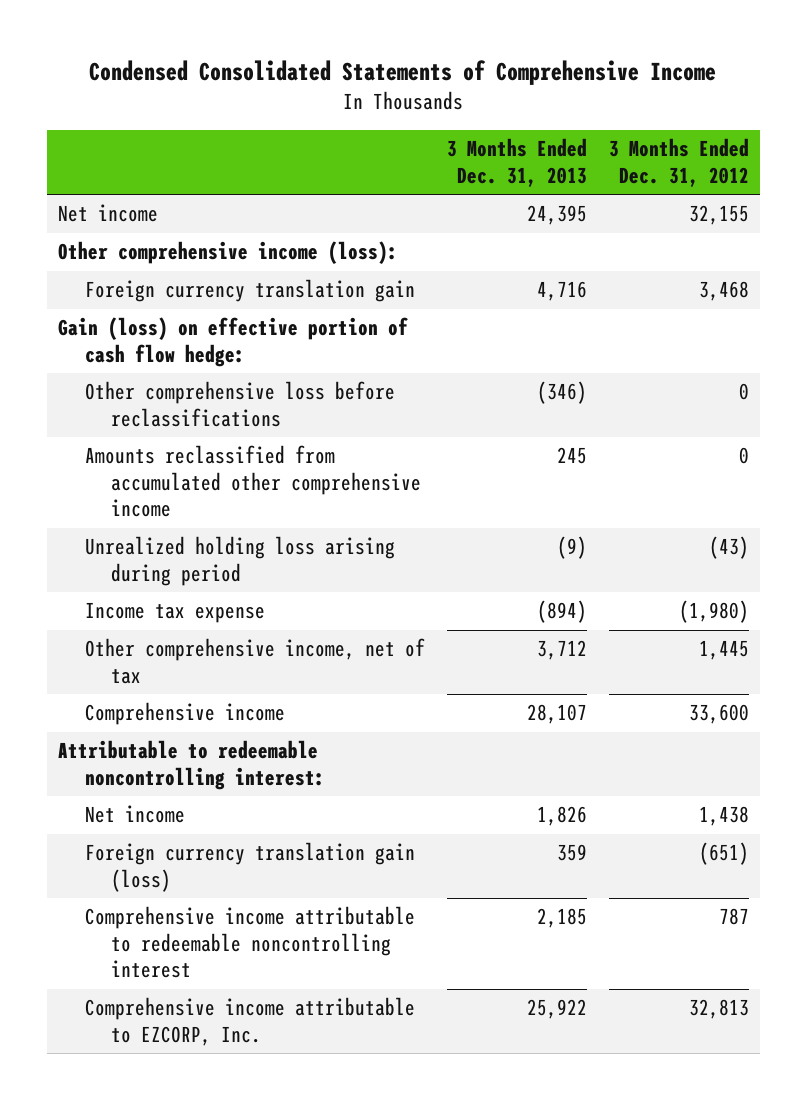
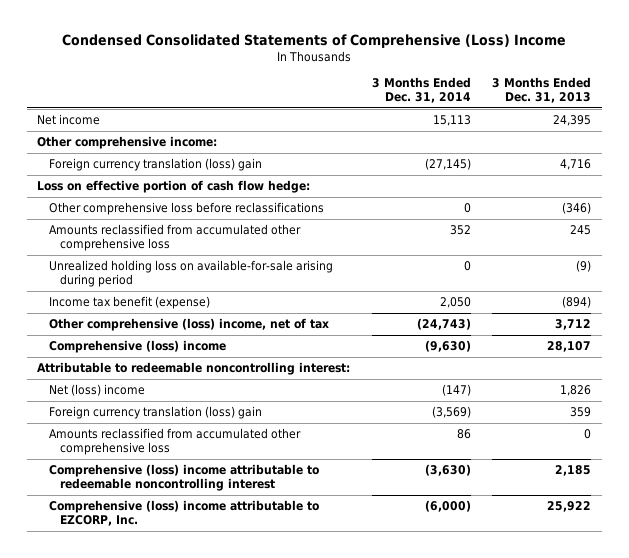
- Condensed Consolidated Statements of Comprehensive Income
+ Condensed Consolidated Statements of Comprehensive (Loss) Income
- | 3 Months Ended Dec. 31, 2013 | 3 Months Ended Dec. 31, 2012
+ | 3 Months Ended Dec. 31, 2014 | 3 Months Ended Dec. 31, 2013
- Other comprehensive income (loss):
- Foreign currency translation gain | 4,716 | 3,468
- Gain (loss) on effective portion of cash flow hedge:
+ Other comprehensive income:
+ Foreign currency translation (loss) gain | (27,145) | 4,716
+ Loss on effective portion of cash flow hedge:
- Amounts reclassified from accumulated other comprehensive income | 245 | 0
- Unrealized holding loss arising during period | (9) | (43)
- Income tax expense | (894) | (1,980)
- Other comprehensive income, net of tax | 3,712 | 1,445
- Comprehensive income | 28,107 | 33,600
+ Amounts reclassified from accumulated other comprehensive loss | 352 | 245
+ Unrealized holding loss on available-for-sale arising during period | 0 | (9)
+ Income tax benefit (expense) | 2,050 | (894)
+ Other comprehensive (loss) income, net of tax | (24,743) | 3,712
+ Comprehensive (loss) income | (9,630) | 28,107
- Net income | 1,826 | 1,438
- Foreign currency translation gain (loss) | 359 | (651)
- Comprehensive income attributable to redeemable noncontrolling interest | 2,185 | 787
- Comprehensive income attributable to EZCORP, Inc. | 25,922 | 32,813
+ Net (loss) income | (147) | 1,826
+ Foreign currency translation (loss) gain | (3,569) | 359
+ Amounts reclassified from accumulated other comprehensive loss | 86 | 0
+ Comprehensive (loss) income attributable to redeemable noncontrolling interest | (3,630) | 2,185
+ Comprehensive (loss) income attributable to EZCORP, Inc. | (6,000) | 25,922

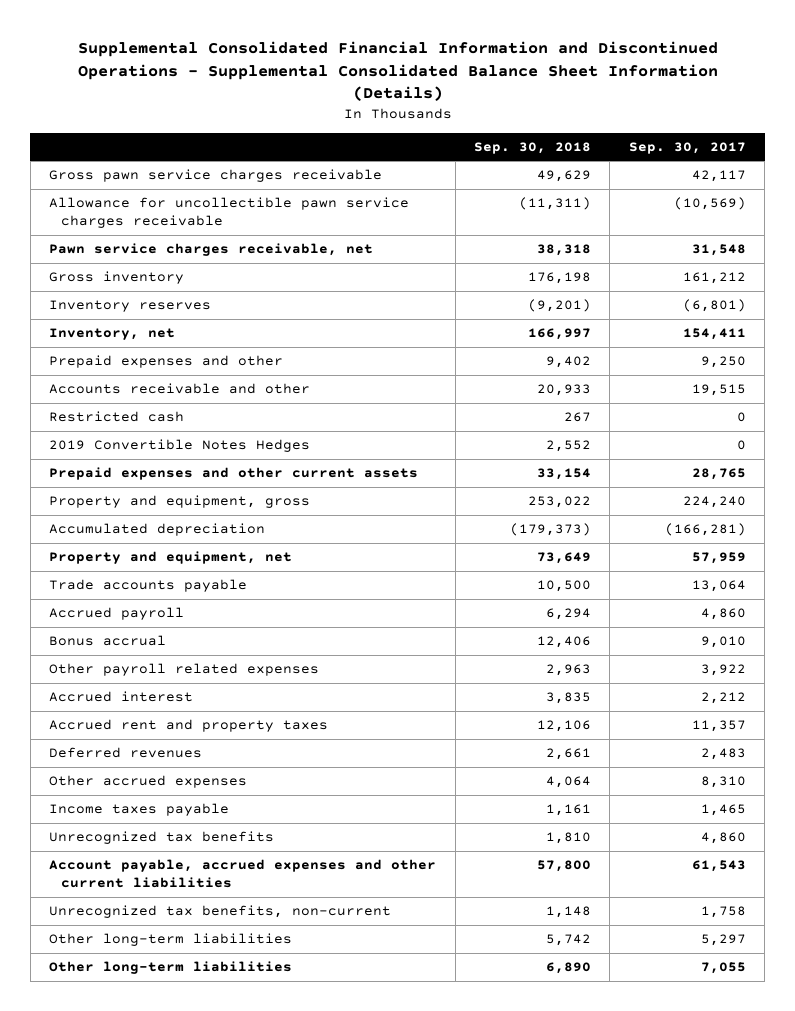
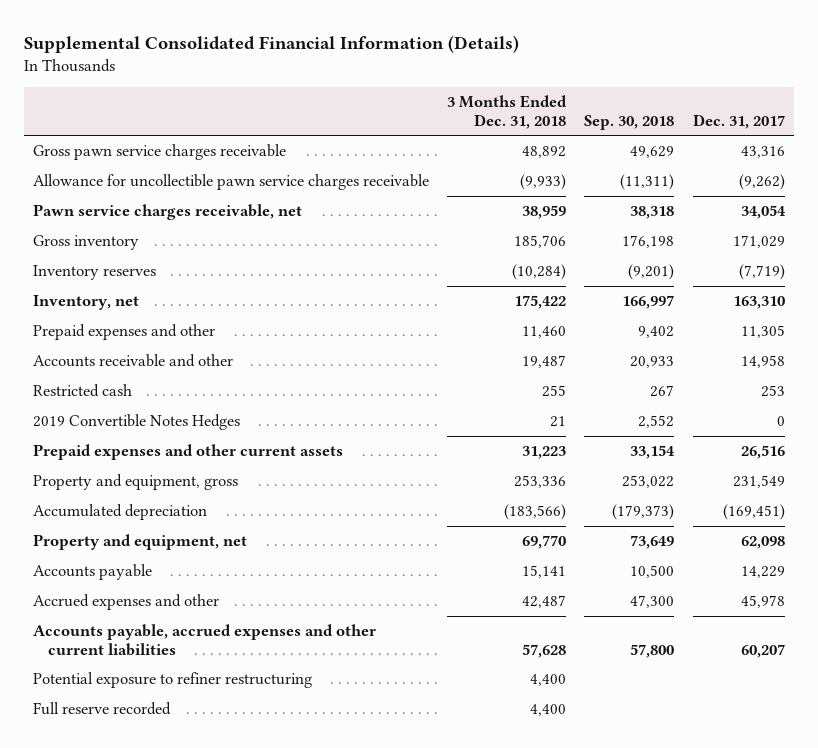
- Supplemental Consolidated Financial Information and Discontinued Operations - Supplemental Consolidated Balance Sheet Information (Details)
+ Supplemental Consolidated Financial Information (Details)
- | Sep. 30, 2018 | Sep. 30, 2017
+ | 3 Months Ended Dec. 31, 2018 | Sep. 30, 2018 | Dec. 31, 2017
- Trade accounts payable | 10,500 | 13,064
- Accrued payroll | 6,294 | 4,860
- Bonus accrual | 12,406 | 9,010
- Other payroll related expenses | 2,963 | 3,922
- Accrued interest | 3,835 | 2,212
- Accrued rent and property taxes | 12,106 | 11,357
- Deferred revenues | 2,661 | 2,483
- Other accrued expenses | 4,064 | 8,310
- Income taxes payable | 1,161 | 1,465
- Unrecognized tax benefits | 1,810 | 4,860
- Account payable, accrued expenses and other current liabilities | 57,800 | 61,543
- Unrecognized tax benefits, non-current | 1,148 | 1,758
- Other long-term liabilities | 5,742 | 5,297
- Other long-term liabilities | 6,890 | 7,055
+ Accounts payable | 15,141 | 10,500 | 14,229
+ Accrued expenses and other | 42,487 | 47,300 | 45,978
+ Accounts payable, accrued expenses and other current liabilities | 57,628 | 57,800 | 60,207
+ Potential exposure to refiner restructuring | 4,400 | |
+ Full reserve recorded | 4,400 | |

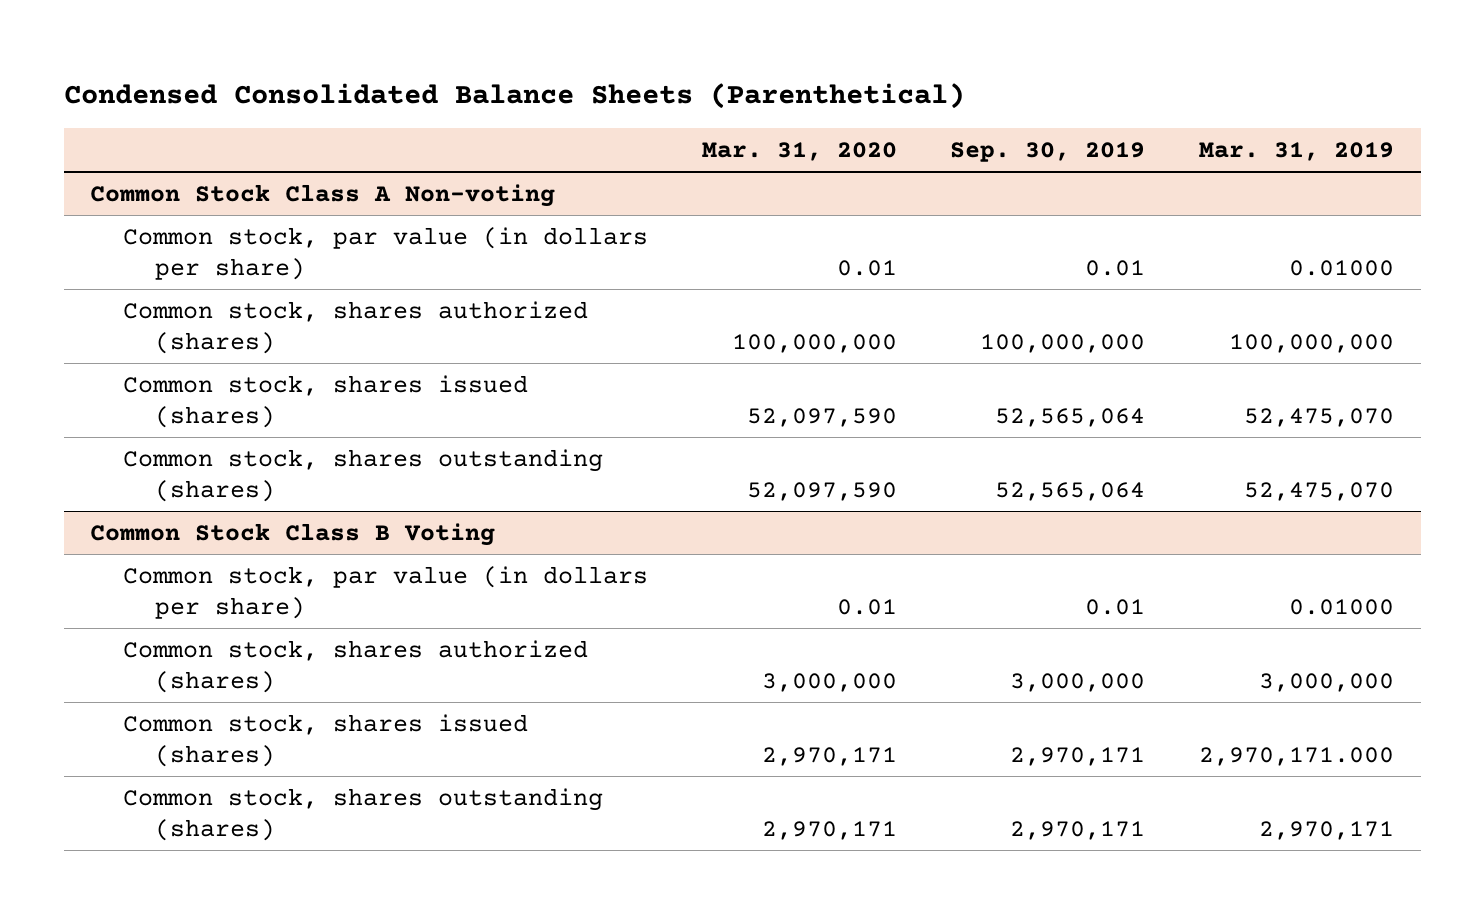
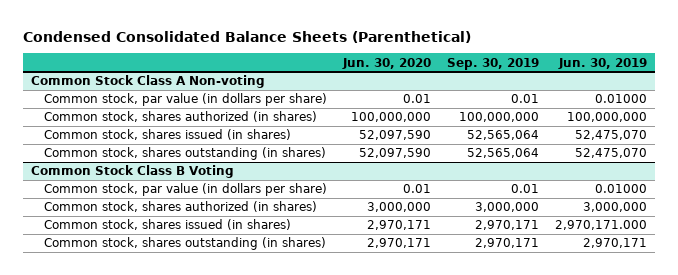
- | Mar. 31, 2020 | Sep. 30, 2019 | Mar. 31, 2019
+ | Jun. 30, 2020 | Sep. 30, 2019 | Jun. 30, 2019
@ Common Stock Class A Non-voting
- Common stock, shares authorized (shares) | 100,000,000 | 100,000,000 | 100,000,000
- Common stock, shares issued (shares) | 52,097,590 | 52,565,064 | 52,475,070
- Common stock, shares outstanding (shares) | 52,097,590 | 52,565,064 | 52,475,070
+ Common stock, shares authorized (in shares) | 100,000,000 | 100,000,000 | 100,000,000
+ Common stock, shares issued (in shares) | 52,097,590 | 52,565,064 | 52,475,070
+ Common stock, shares outstanding (in shares) | 52,097,590 | 52,565,064 | 52,475,070
@ Common Stock Class B Voting
- Common stock, shares authorized (shares) | 3,000,000 | 3,000,000 | 3,000,000
- Common stock, shares issued (shares) | 2,970,171 | 2,970,171 | 2,970,171.000
- Common stock, shares outstanding (shares) | 2,970,171 | 2,970,171 | 2,970,171
+ Common stock, shares authorized (in shares) | 3,000,000 | 3,000,000 | 3,000,000
+ Common stock, shares issued (in shares) | 2,970,171 | 2,970,171 | 2,970,171.000
+ Common stock, shares outstanding (in shares) | 2,970,171 | 2,970,171 | 2,970,171

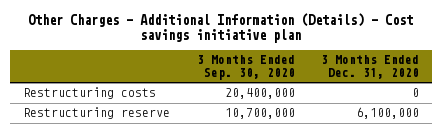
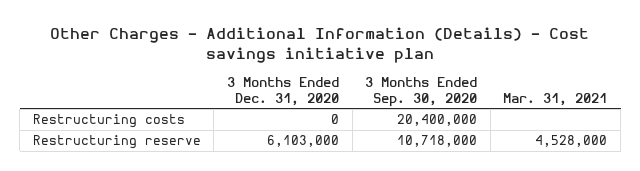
- | 3 Months Ended Sep. 30, 2020 | 3 Months Ended Dec. 31, 2020
+ | 3 Months Ended Dec. 31, 2020 | 3 Months Ended Sep. 30, 2020 | Mar. 31, 2021
- Restructuring reserve | 10,700,000 | 6,100,000
+ Restructuring reserve | 6,103,000 | 10,718,000 | 4,528,000

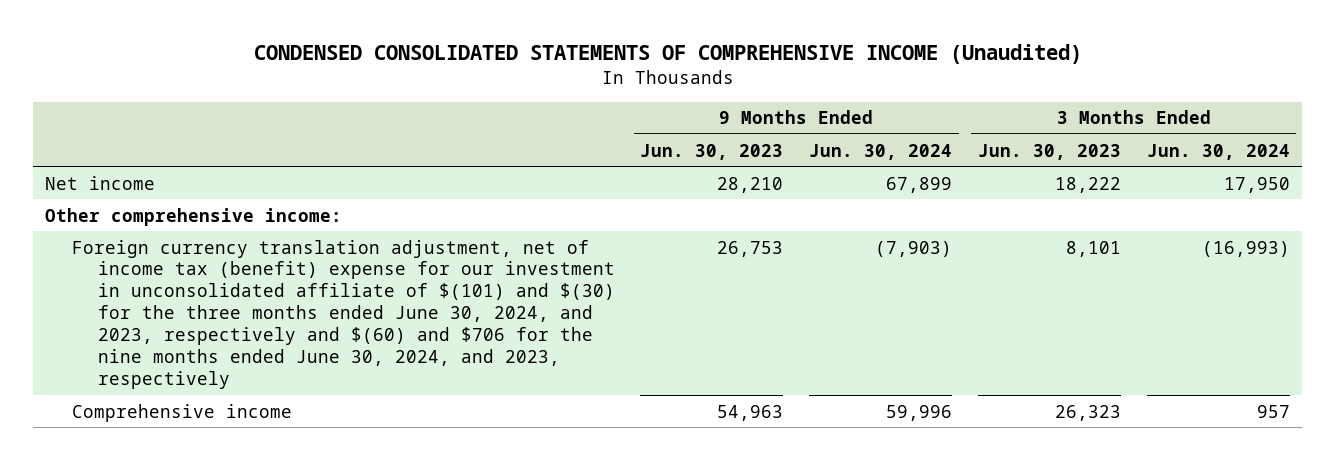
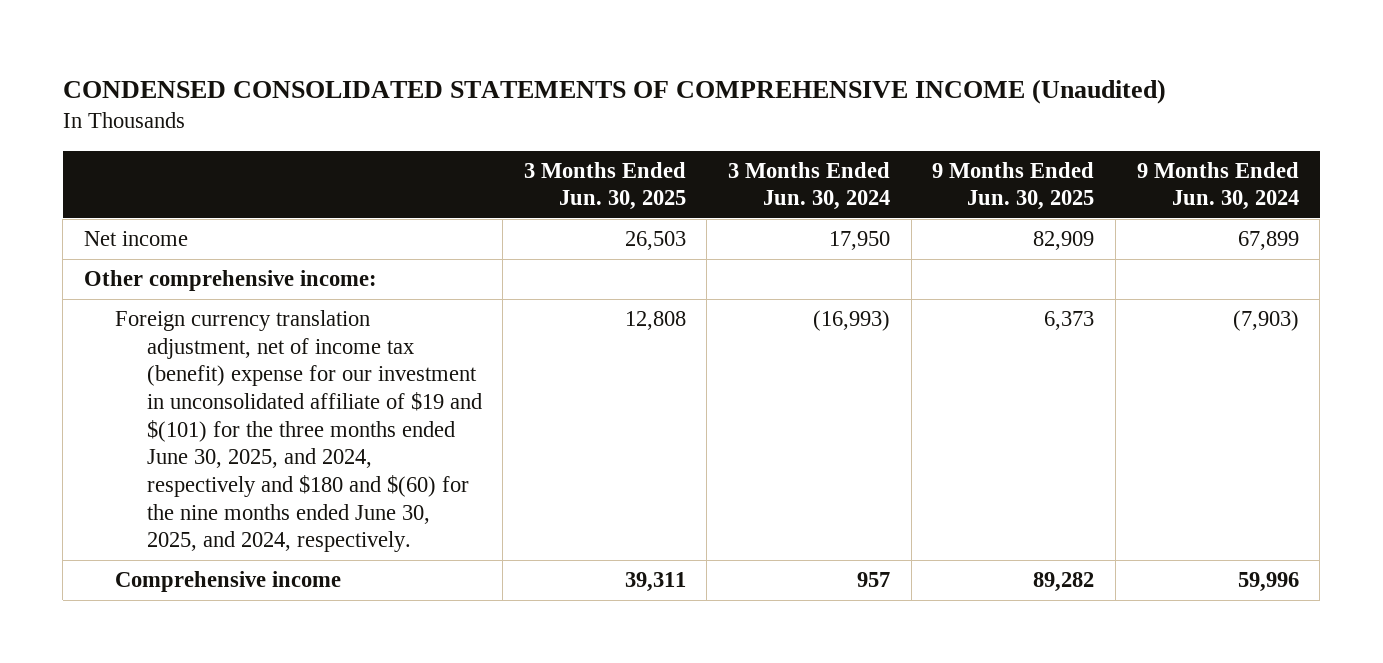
- | 9 Months Ended Jun. 30, 2023 | 9 Months Ended Jun. 30, 2024 | 3 Months Ended Jun. 30, 2023 | 3 Months Ended Jun. 30, 2024
+ | 3 Months Ended Jun. 30, 2025 | 3 Months Ended Jun. 30, 2024 | 9 Months Ended Jun. 30, 2025 | 9 Months Ended Jun. 30, 2024
- Foreign currency translation adjustment, net of income tax (benefit) expense for our investment in unconsolidated affiliate of $(101) and $(30) for the three months ended June 30, 2024, and 2023, respectively and $(60) and $706 for the nine months ended June 30, 2024, and 2023, respectively | 26,753 | (7,903) | 8,101 | (16,993)
+ Foreign currency translation adjustment, net of income tax (benefit) expense for our investment in unconsolidated affiliate of $19 and $(101) for the three months ended June 30, 2025, and 2024, respectively and $180 and $(60) for the nine months ended June 30, 2025, and 2024, respectively. | 12,808 | (16,993) | 6,373 | (7,903)

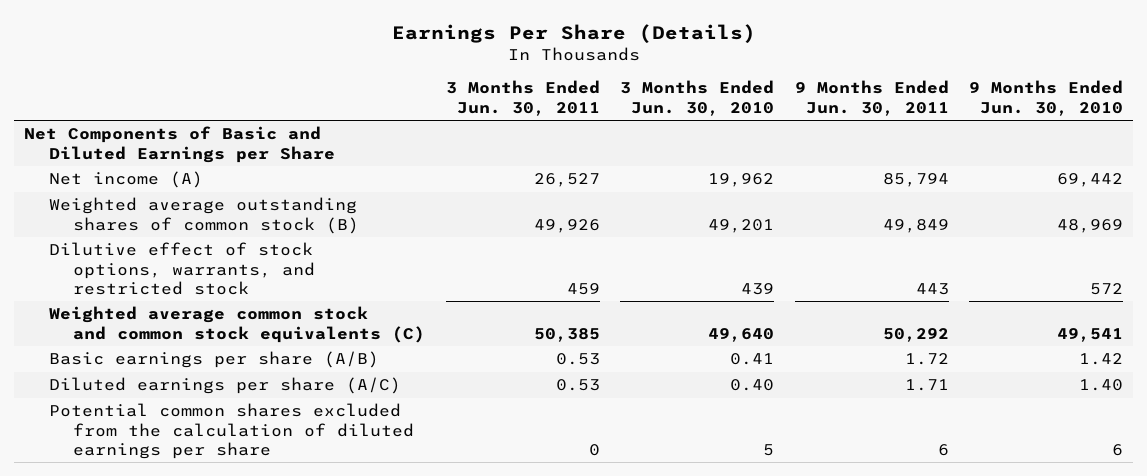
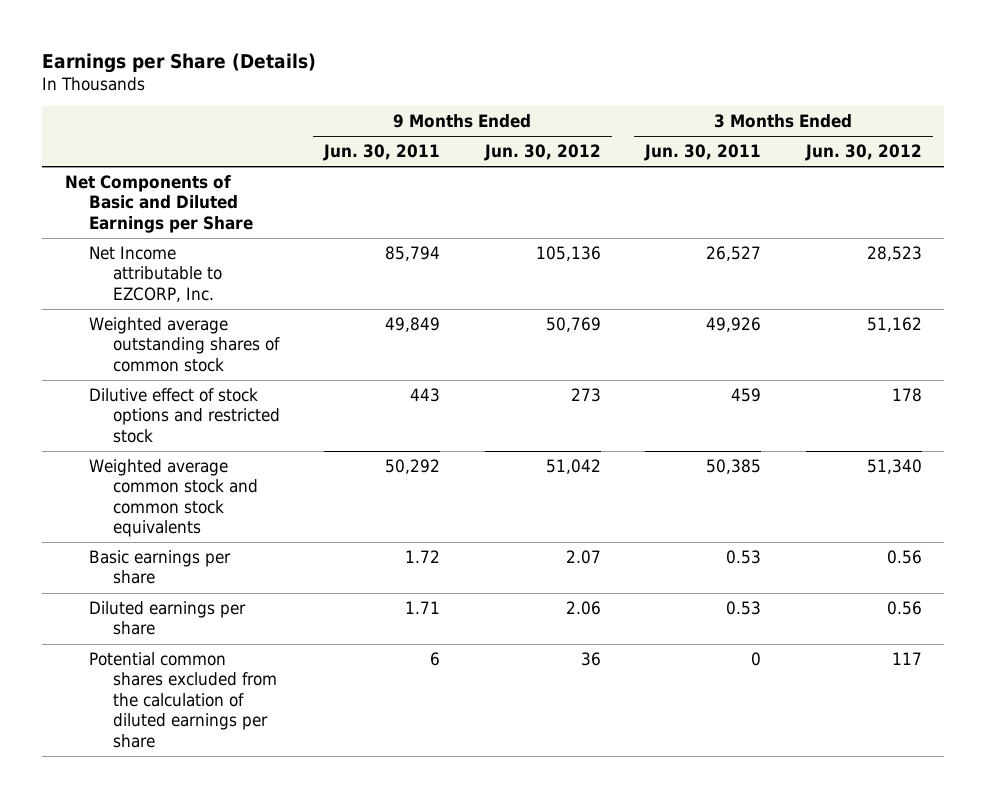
- Earnings Per Share (Details)
+ Earnings per Share (Details)
- | 3 Months Ended Jun. 30, 2011 | 3 Months Ended Jun. 30, 2010 | 9 Months Ended Jun. 30, 2011 | 9 Months Ended Jun. 30, 2010
+ | 9 Months Ended Jun. 30, 2011 | 9 Months Ended Jun. 30, 2012 | 3 Months Ended Jun. 30, 2011 | 3 Months Ended Jun. 30, 2012
- Net income (A) | 26,527 | 19,962 | 85,794 | 69,442
- Weighted average outstanding shares of common stock (B) | 49,926 | 49,201 | 49,849 | 48,969
- Dilutive effect of stock options, warrants, and restricted stock | 459 | 439 | 443 | 572
- Weighted average common stock and common stock equivalents (C) | 50,385 | 49,640 | 50,292 | 49,541
- Basic earnings per share (A/B) | 0.53 | 0.41 | 1.72 | 1.42
- Diluted earnings per share (A/C) | 0.53 | 0.40 | 1.71 | 1.40
+ Net Income attributable to EZCORP, Inc. | 85,794 | 105,136 | 26,527 | 28,523
+ Weighted average outstanding shares of common stock | 49,849 | 50,769 | 49,926 | 51,162
+ Dilutive effect of stock options and restricted stock | 443 | 273 | 459 | 178
+ Weighted average common stock and common stock equivalents | 50,292 | 51,042 | 50,385 | 51,340
+ Basic earnings per share | 1.72 | 2.07 | 0.53 | 0.56
+ Diluted earnings per share | 1.71 | 2.06 | 0.53 | 0.56

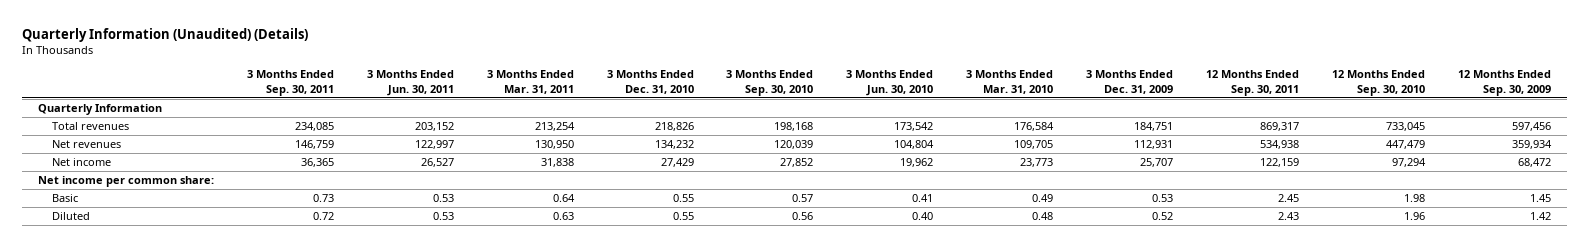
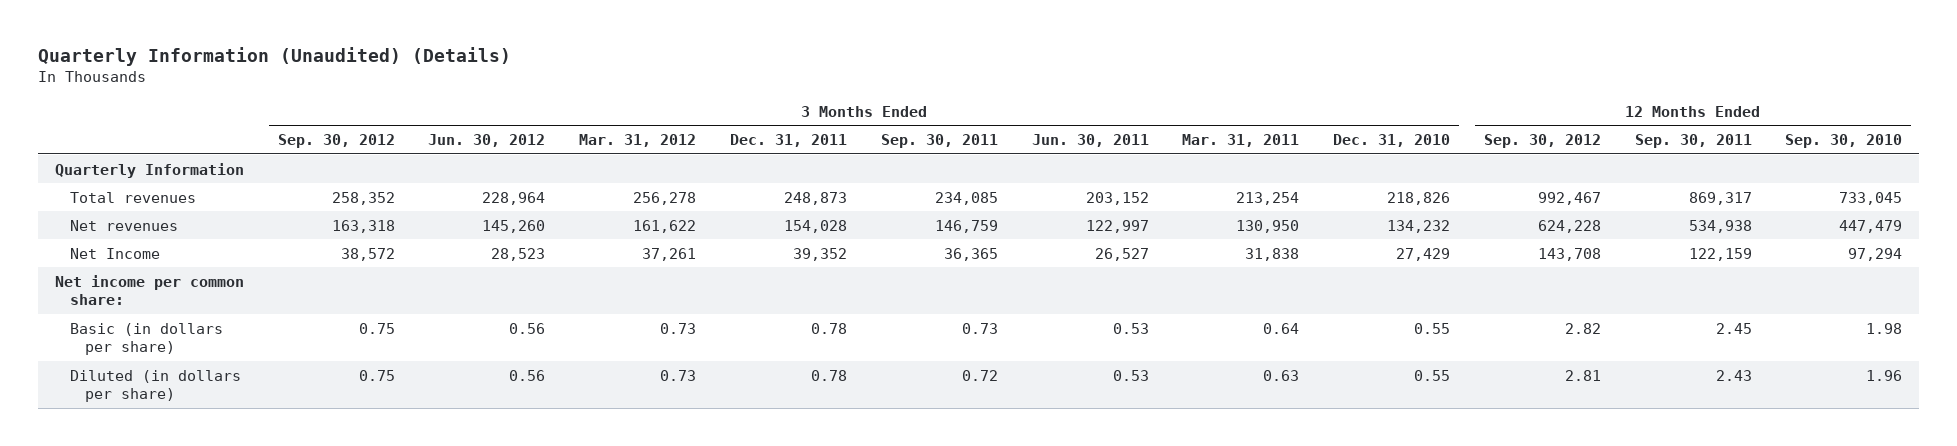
- | 3 Months Ended Sep. 30, 2011 | 3 Months Ended Jun. 30, 2011 | 3 Months Ended Mar. 31, 2011 | 3 Months Ended Dec. 31, 2010 | 3 Months Ended Sep. 30, 2010 | 3 Months Ended Jun. 30, 2010 | 3 Months Ended Mar. 31, 2010 | 3 Months Ended Dec. 31, 2009 | 12 Months Ended Sep. 30, 2011 | 12 Months Ended Sep. 30, 2010 | 12 Months Ended Sep. 30, 2009
+ | 3 Months Ended Sep. 30, 2012 | 3 Months Ended Jun. 30, 2012 | 3 Months Ended Mar. 31, 2012 | 3 Months Ended Dec. 31, 2011 | 3 Months Ended Sep. 30, 2011 | 3 Months Ended Jun. 30, 2011 | 3 Months Ended Mar. 31, 2011 | 3 Months Ended Dec. 31, 2010 | 12 Months Ended Sep. 30, 2012 | 12 Months Ended Sep. 30, 2011 | 12 Months Ended Sep. 30, 2010
- Net income | 36,365 | 26,527 | 31,838 | 27,429 | 27,852 | 19,962 | 23,773 | 25,707 | 122,159 | 97,294 | 68,472
+ Net Income | 38,572 | 28,523 | 37,261 | 39,352 | 36,365 | 26,527 | 31,838 | 27,429 | 143,708 | 122,159 | 97,294
- Basic | 0.73 | 0.53 | 0.64 | 0.55 | 0.57 | 0.41 | 0.49 | 0.53 | 2.45 | 1.98 | 1.45
- Diluted | 0.72 | 0.53 | 0.63 | 0.55 | 0.56 | 0.40 | 0.48 | 0.52 | 2.43 | 1.96 | 1.42
+ Basic (in dollars per share) | 0.75 | 0.56 | 0.73 | 0.78 | 0.73 | 0.53 | 0.64 | 0.55 | 2.82 | 2.45 | 1.98
+ Diluted (in dollars per share) | 0.75 | 0.56 | 0.73 | 0.78 | 0.72 | 0.53 | 0.63 | 0.55 | 2.81 | 2.43 | 1.96

